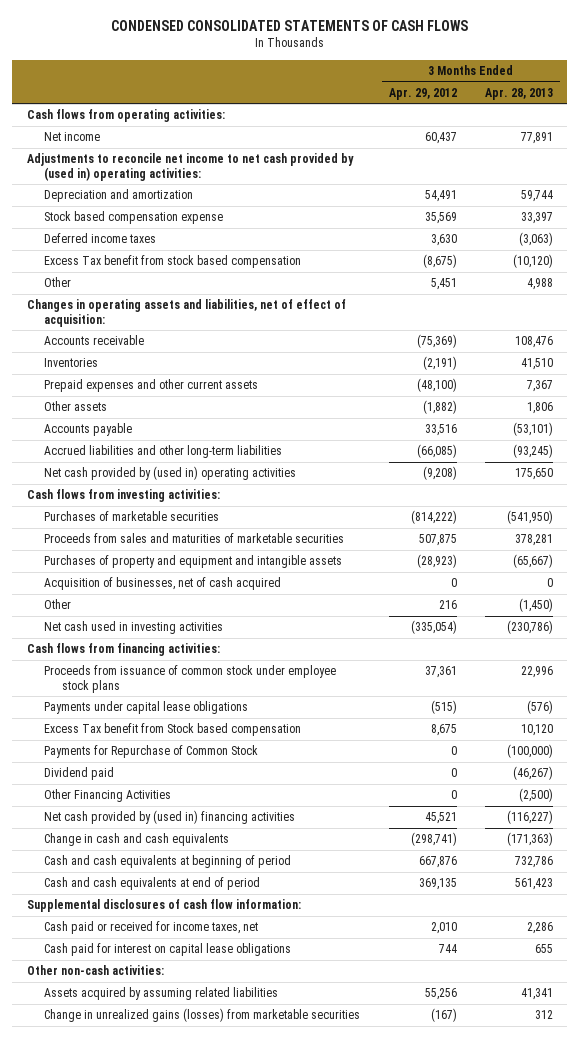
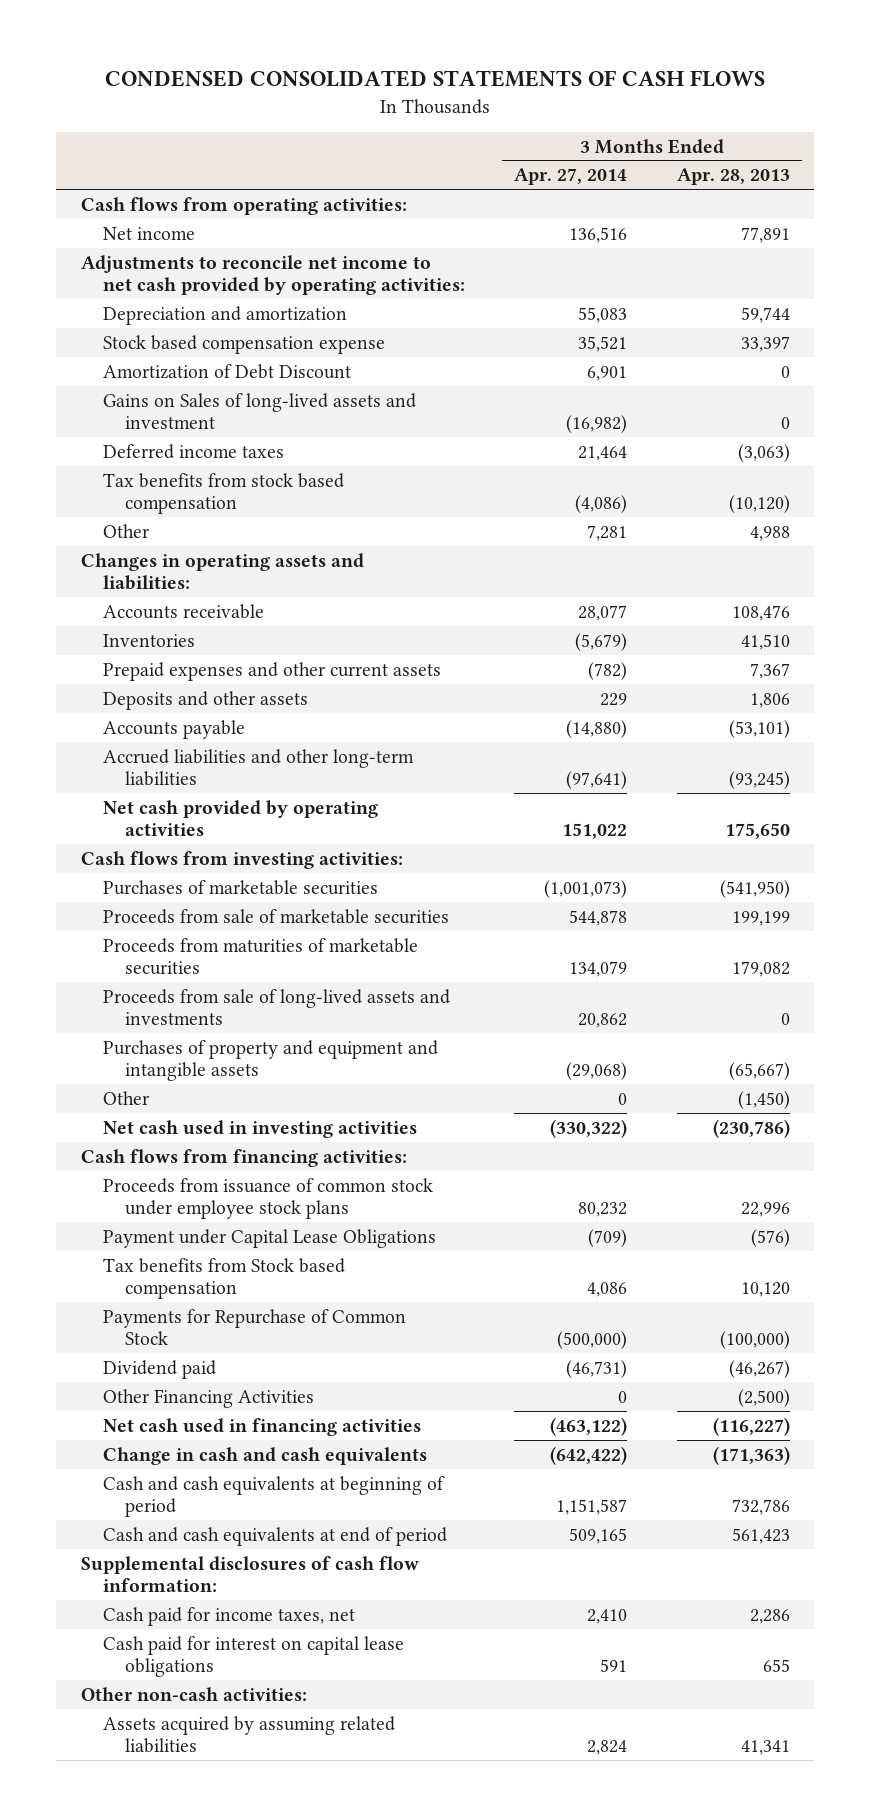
- | 3 Months Ended Apr. 29, 2012 | 3 Months Ended Apr. 28, 2013
+ | 3 Months Ended Apr. 27, 2014 | 3 Months Ended Apr. 28, 2013
- Adjustments to reconcile net income to net cash provided by (used in) operating activities:
+ Adjustments to reconcile net income to net cash provided by operating activities:
+ Amortization of Debt Discount | 6,901 | 0
+ Gains on Sales of long-lived assets and investment | (16,982) | 0
- Excess Tax benefit from stock based compensation | (8,675) | (10,120)
+ Tax benefits from stock based compensation | (4,086) | (10,120)
- Changes in operating assets and liabilities, net of effect of acquisition:
+ Changes in operating assets and liabilities:
- Other assets | (1,882) | 1,806
+ Deposits and other assets | 229 | 1,806
- Net cash provided by (used in) operating activities | (9,208) | 175,650
+ Net cash provided by operating activities | 151,022 | 175,650
- Proceeds from sales and maturities of marketable securities | 507,875 | 378,281
+ Proceeds from sale of marketable securities | 544,878 | 199,199
+ Proceeds from maturities of marketable securities | 134,079 | 179,082
+ Proceeds from sale of long-lived assets and investments | 20,862 | 0
- Acquisition of businesses, net of cash acquired | 0 | 0
- Payments under capital lease obligations | (515) | (576)
- Excess Tax benefit from Stock based compensation | 8,675 | 10,120
+ Payment under Capital Lease Obligations | (709) | (576)
+ Tax benefits from Stock based compensation | 4,086 | 10,120
- Net cash provided by (used in) financing activities | 45,521 | (116,227)
+ Net cash used in financing activities | (463,122) | (116,227)
- Cash paid or received for income taxes, net | 2,010 | 2,286
+ Cash paid for income taxes, net | 2,410 | 2,286
- Change in unrealized gains (losses) from marketable securities | (167) | 312

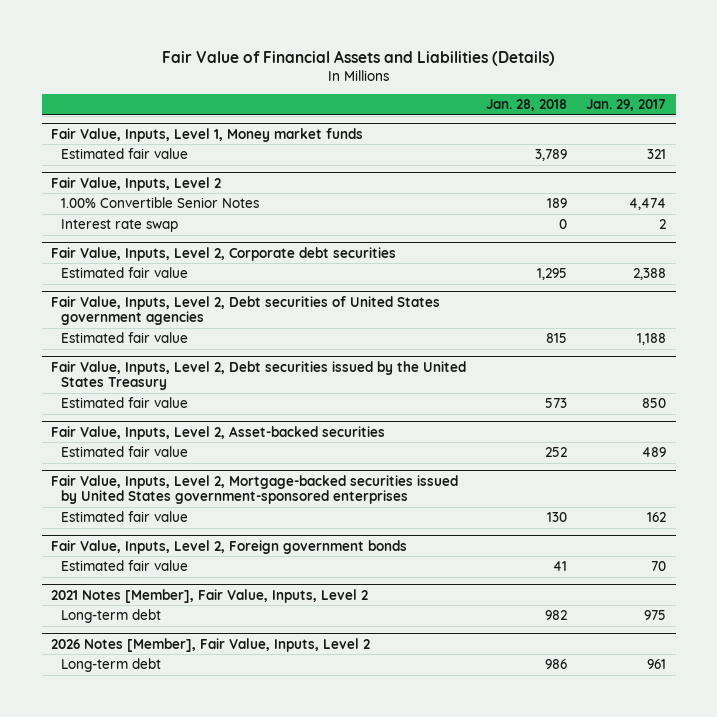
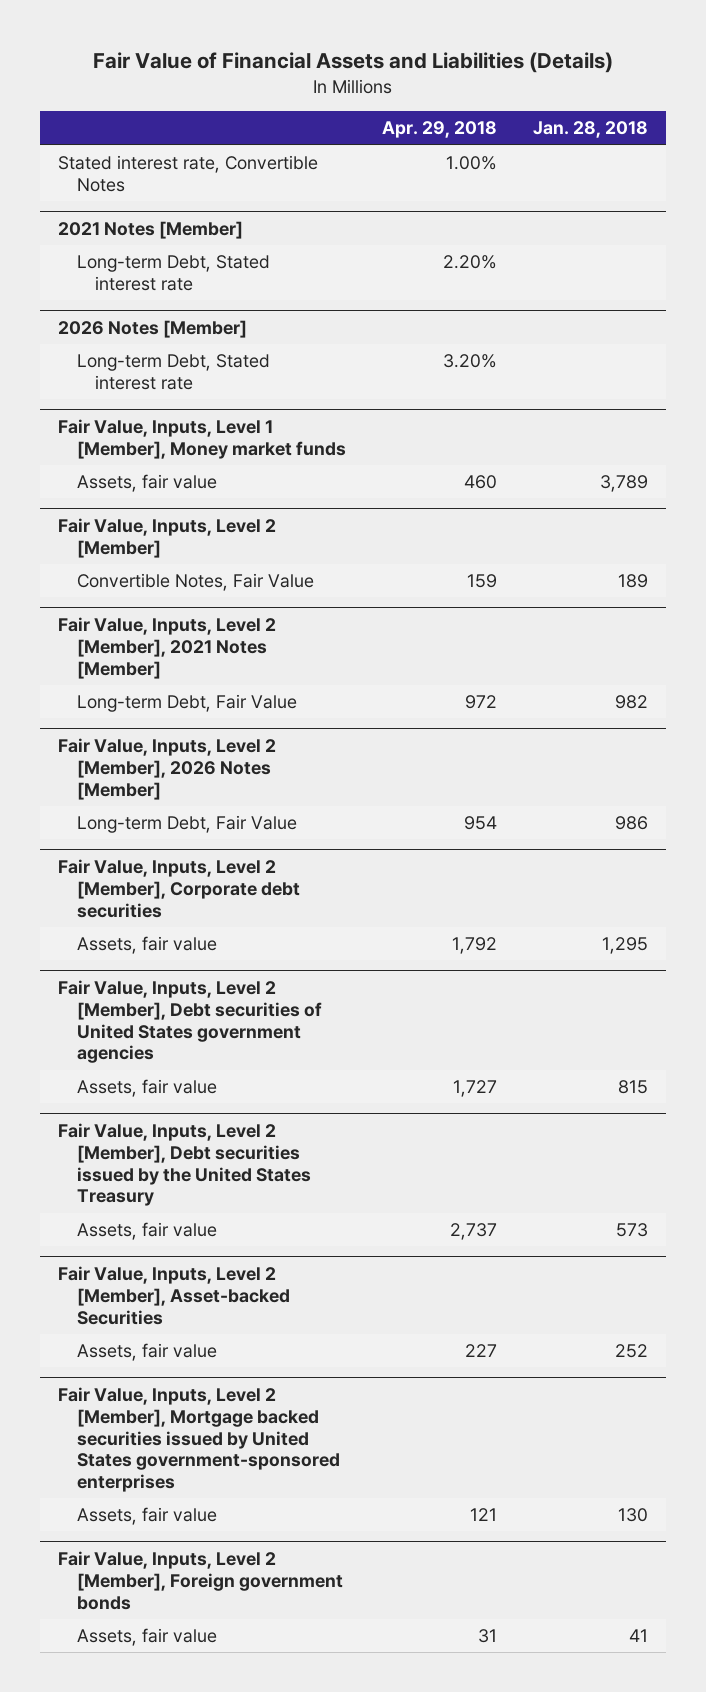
- | Jan. 28, 2018 | Jan. 29, 2017
+ | Apr. 29, 2018 | Jan. 28, 2018
- Fair Value, Inputs, Level 1, Money market funds
- Estimated fair value | 3,789 | 321
- Fair Value, Inputs, Level 2
- 1.00% Convertible Senior Notes | 189 | 4,474
- Interest rate swap | 0 | 2
- Fair Value, Inputs, Level 2, Corporate debt securities
- Estimated fair value | 1,295 | 2,388
- Fair Value, Inputs, Level 2, Debt securities of United States government agencies
- Estimated fair value | 815 | 1,188
- Fair Value, Inputs, Level 2, Debt securities issued by the United States Treasury
- Estimated fair value | 573 | 850
- Fair Value, Inputs, Level 2, Asset-backed securities
- Estimated fair value | 252 | 489
- Fair Value, Inputs, Level 2, Mortgage-backed securities issued by United States government-sponsored enterprises
- Estimated fair value | 130 | 162
- Fair Value, Inputs, Level 2, Foreign government bonds
- Estimated fair value | 41 | 70
- 2021 Notes [Member], Fair Value, Inputs, Level 2
- Long-term debt | 982 | 975
- 2026 Notes [Member], Fair Value, Inputs, Level 2
- Long-term debt | 986 | 961
+ Stated interest rate, Convertible Notes | 1.00% |
+ 2021 Notes [Member]
+ Long-term Debt, Stated interest rate | 2.20% |
+ 2026 Notes [Member]
+ Long-term Debt, Stated interest rate | 3.20% |
+ Fair Value, Inputs, Level 1 [Member], Money market funds
+ Assets, fair value | 460 | 3,789
+ Fair Value, Inputs, Level 2 [Member]
+ Convertible Notes, Fair Value | 159 | 189
+ Fair Value, Inputs, Level 2 [Member], 2021 Notes [Member]
+ Long-term Debt, Fair Value | 972 | 982
+ Fair Value, Inputs, Level 2 [Member], 2026 Notes [Member]
+ Long-term Debt, Fair Value | 954 | 986
+ Fair Value, Inputs, Level 2 [Member], Corporate debt securities
+ Assets, fair value | 1,792 | 1,295
+ Fair Value, Inputs, Level 2 [Member], Debt securities of United States government agencies
+ Assets, fair value | 1,727 | 815
+ Fair Value, Inputs, Level 2 [Member], Debt securities issued by the United States Treasury
+ Assets, fair value | 2,737 | 573
+ Fair Value, Inputs, Level 2 [Member], Asset-backed Securities
+ Assets, fair value | 227 | 252
+ Fair Value, Inputs, Level 2 [Member], Mortgage backed securities issued by United States government-sponsored enterprises
+ Assets, fair value | 121 | 130
+ Fair Value, Inputs, Level 2 [Member], Foreign government bonds
+ Assets, fair value | 31 | 41

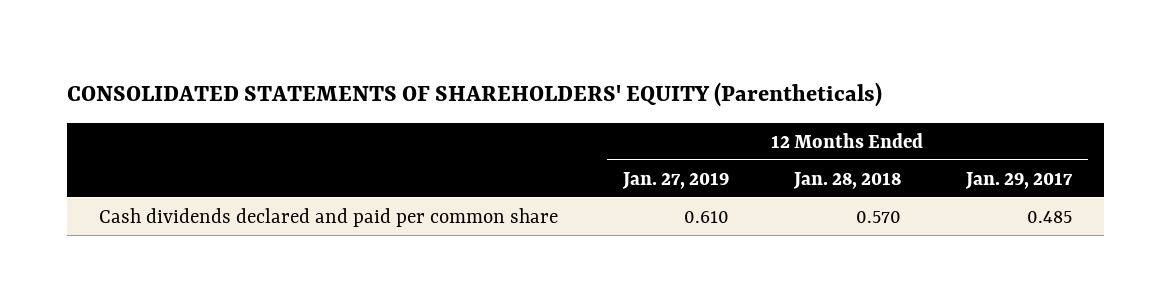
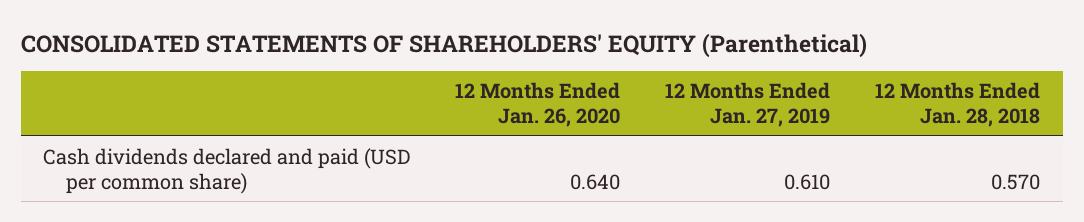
- CONSOLIDATED STATEMENTS OF SHAREHOLDERS' EQUITY (Parentheticals)
+ CONSOLIDATED STATEMENTS OF SHAREHOLDERS' EQUITY (Parenthetical)
- | 12 Months Ended Jan. 27, 2019 | 12 Months Ended Jan. 28, 2018 | 12 Months Ended Jan. 29, 2017
+ | 12 Months Ended Jan. 26, 2020 | 12 Months Ended Jan. 27, 2019 | 12 Months Ended Jan. 28, 2018
- Cash dividends declared and paid per common share | 0.610 | 0.570 | 0.485
+ Cash dividends declared and paid (USD per common share) | 0.640 | 0.610 | 0.570

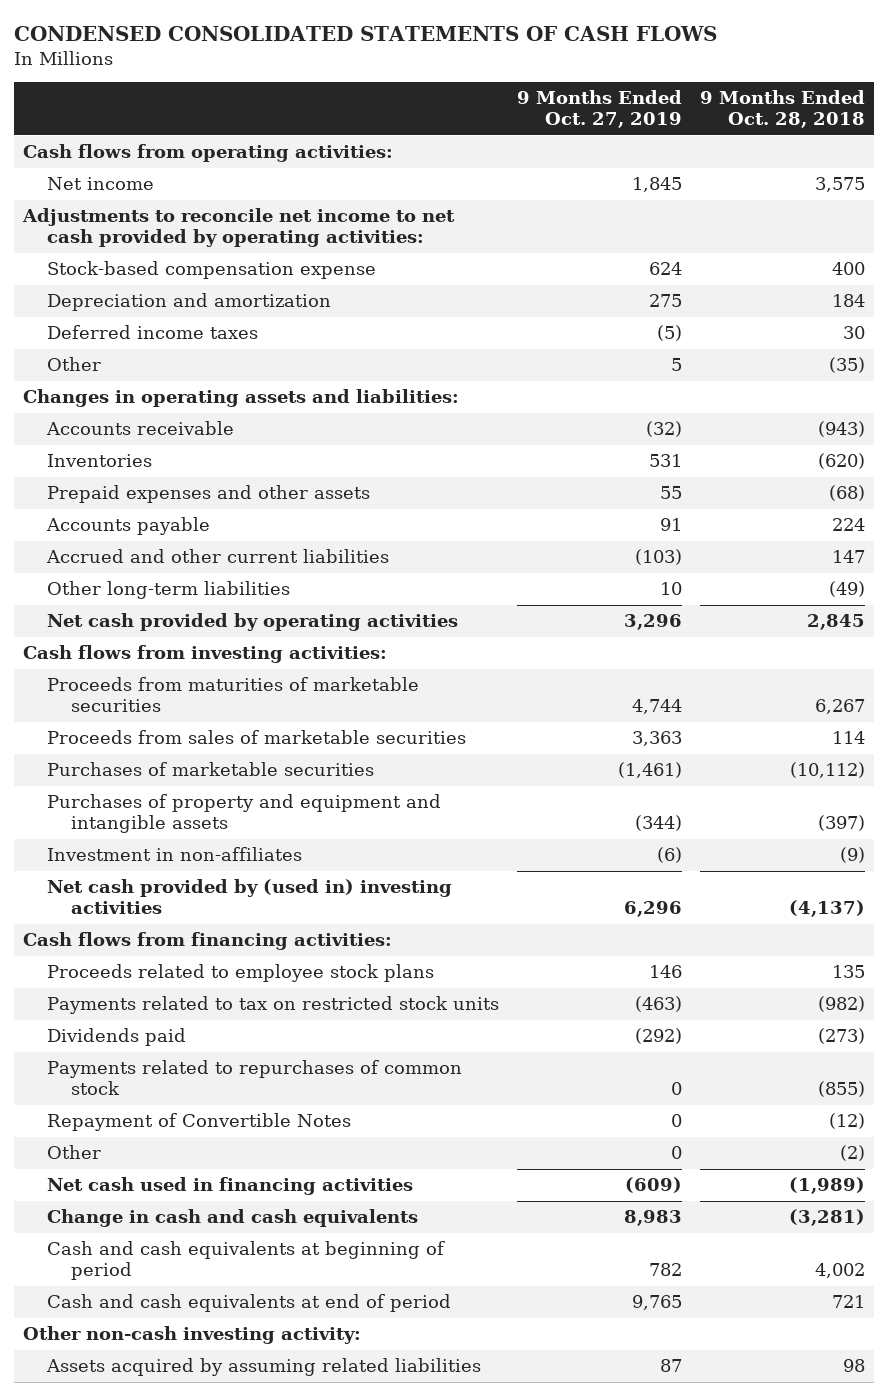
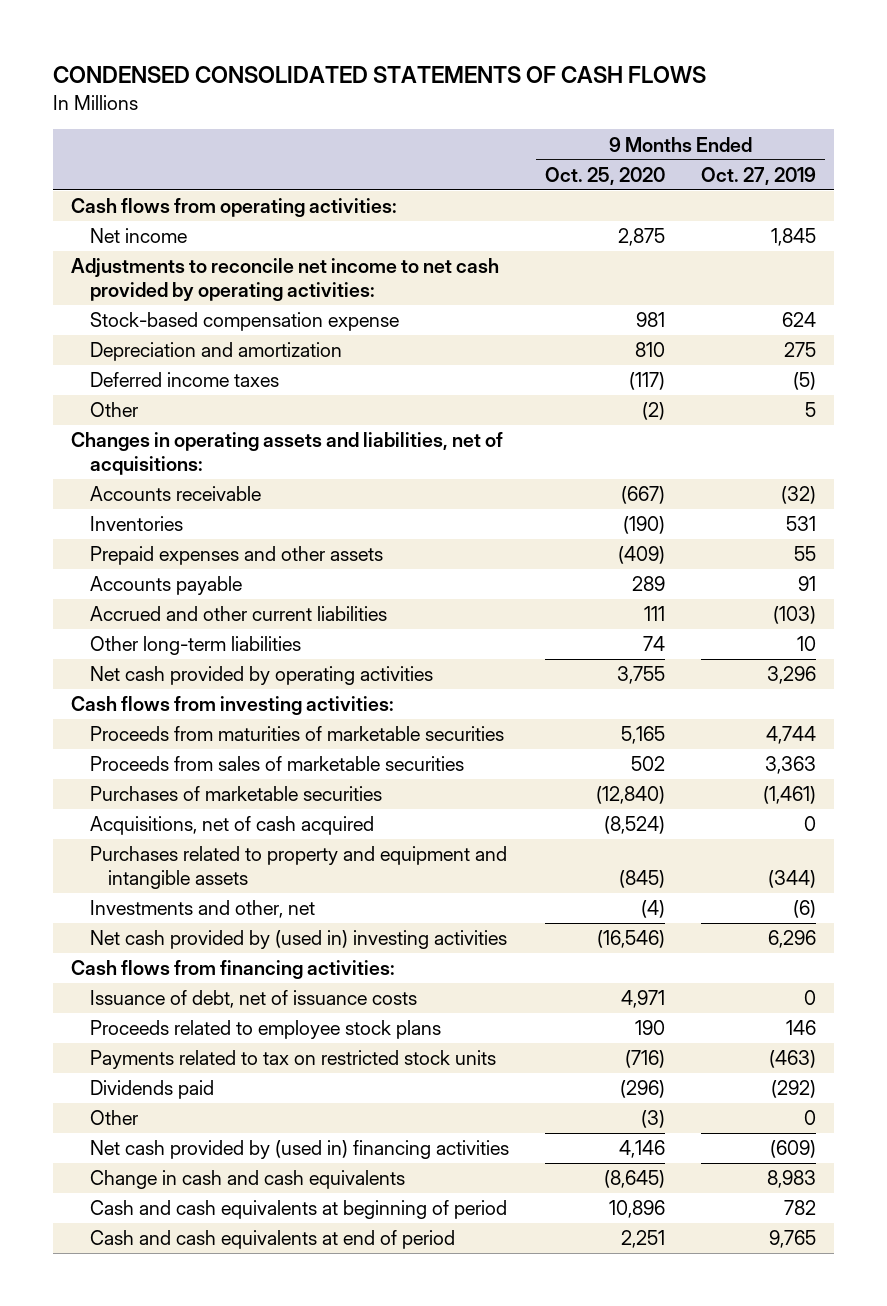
- | 9 Months Ended Oct. 27, 2019 | 9 Months Ended Oct. 28, 2018
+ | 9 Months Ended Oct. 25, 2020 | 9 Months Ended Oct. 27, 2019
- Changes in operating assets and liabilities:
+ Changes in operating assets and liabilities, net of acquisitions:
- Purchases of property and equipment and intangible assets | (344) | (397)
- Investment in non-affiliates | (6) | (9)
+ Acquisitions, net of cash acquired | (8,524) | 0
+ Purchases related to property and equipment and intangible assets | (845) | (344)
+ Investments and other, net | (4) | (6)
+ Issuance of debt, net of issuance costs | 4,971 | 0
- Payments related to repurchases of common stock | 0 | (855)
- Repayment of Convertible Notes | 0 | (12)
- Net cash used in financing activities | (609) | (1,989)
+ Net cash provided by (used in) financing activities | 4,146 | (609)
- Other non-cash investing activity:
- Assets acquired by assuming related liabilities | 87 | 98

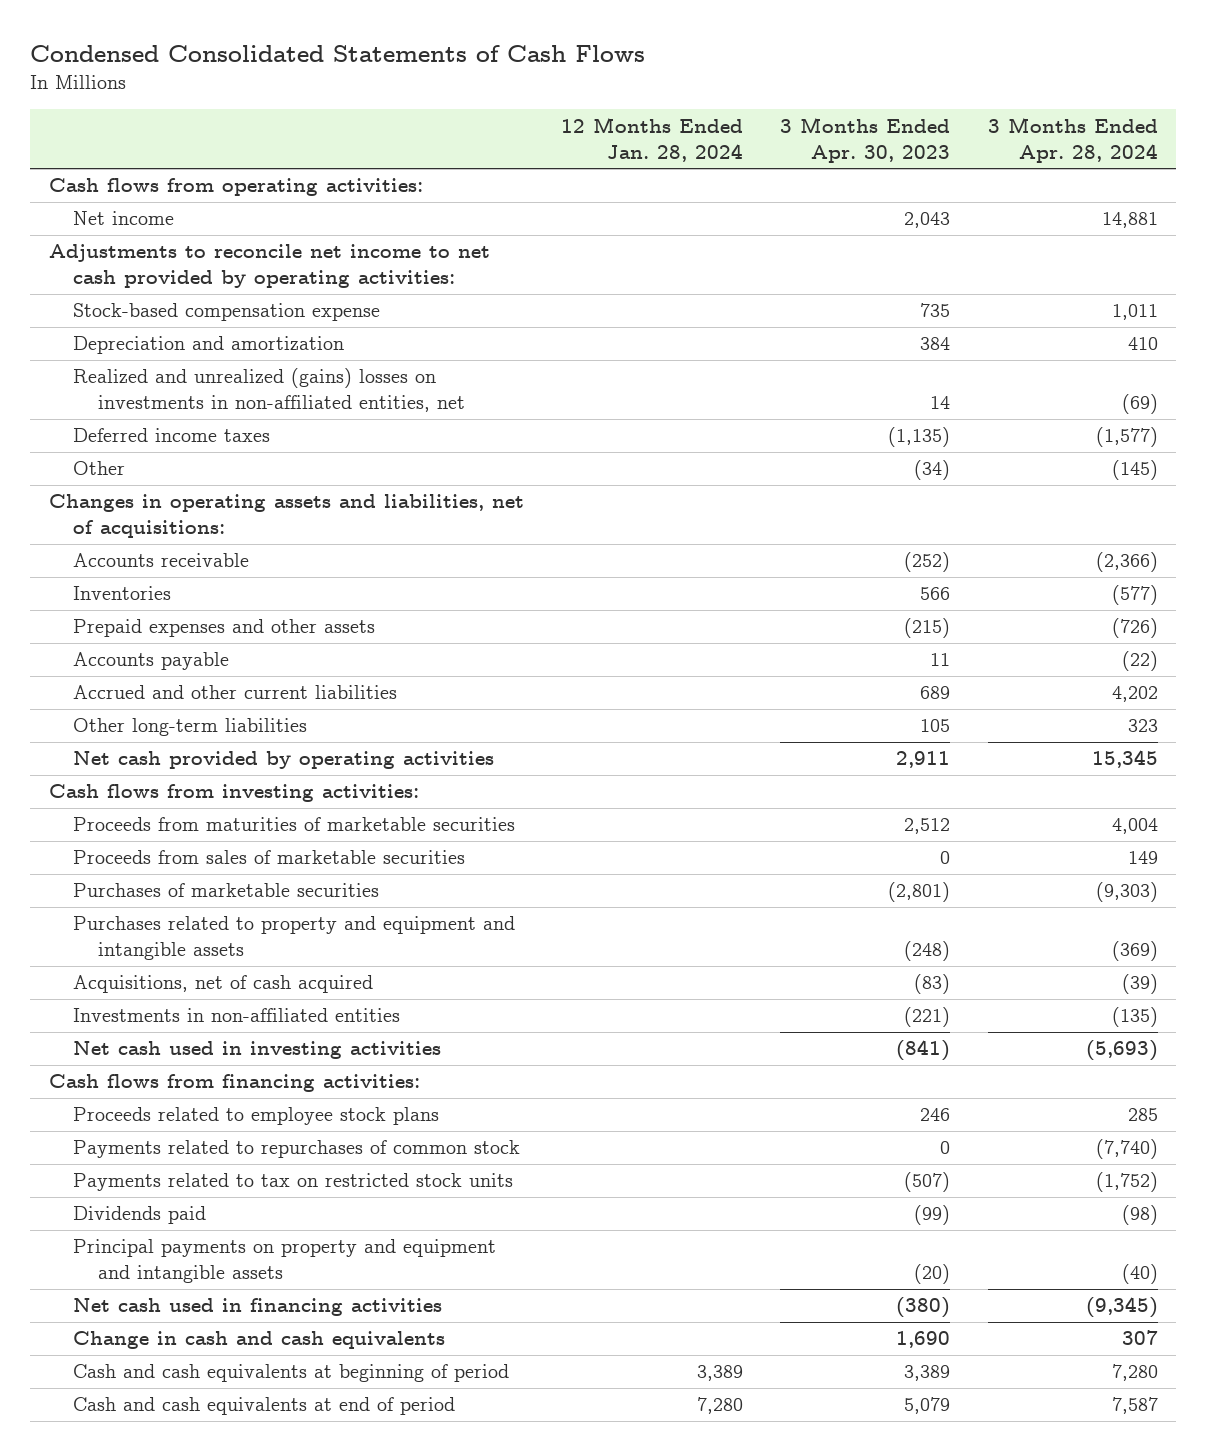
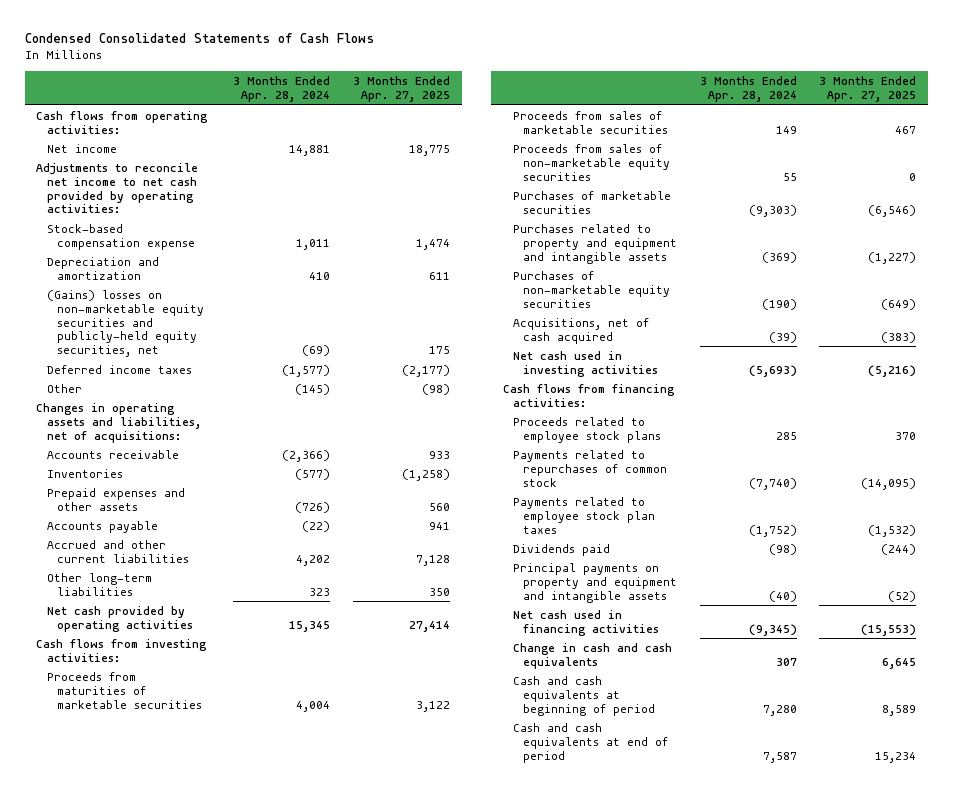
- | 12 Months Ended Jan. 28, 2024 | 3 Months Ended Apr. 30, 2023 | 3 Months Ended Apr. 28, 2024
+ | 3 Months Ended Apr. 28, 2024 | 3 Months Ended Apr. 27, 2025
- Realized and unrealized (gains) losses on investments in non-affiliated entities, net | | 14 | (69)
+ (Gains) losses on non-marketable equity securities and publicly-held equity securities, net | (69) | 175
+ Proceeds from sales of non-marketable equity securities | 55 | 0
+ Purchases of non-marketable equity securities | (190) | (649)
- Investments in non-affiliated entities | | (221) | (135)
- Payments related to tax on restricted stock units | | (507) | (1,752)
+ Payments related to employee stock plan taxes | (1,752) | (1,532)

